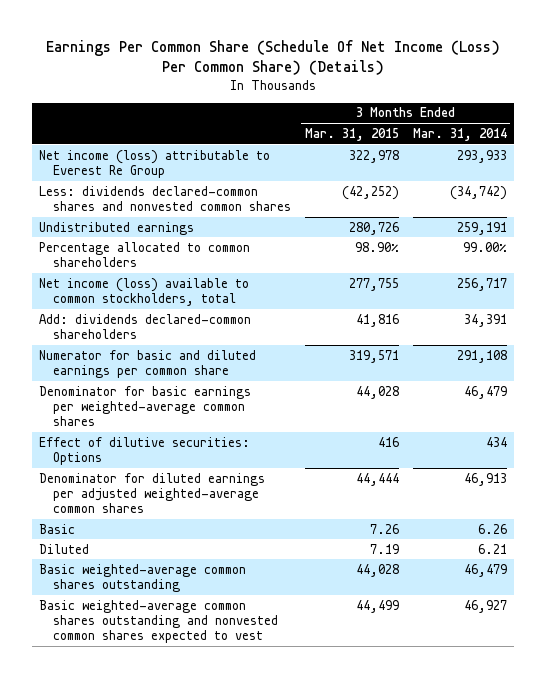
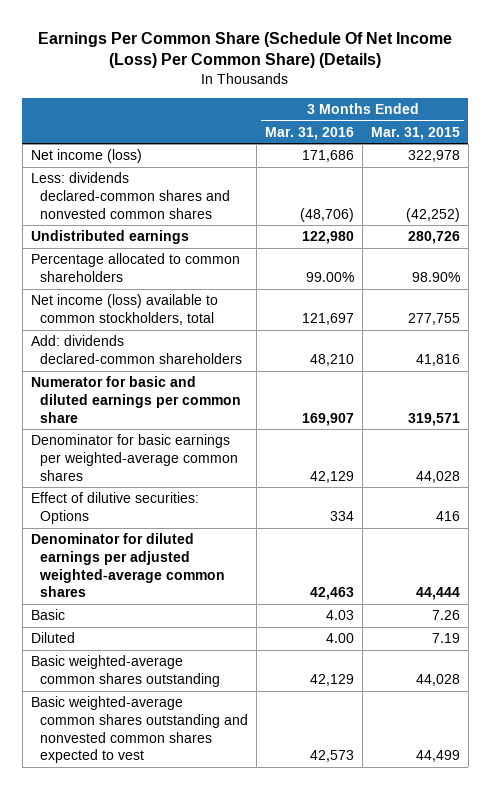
- | 3 Months Ended Mar. 31, 2015 | 3 Months Ended Mar. 31, 2014
+ | 3 Months Ended Mar. 31, 2016 | 3 Months Ended Mar. 31, 2015
- Net income (loss) attributable to Everest Re Group | 322,978 | 293,933
+ Net income (loss) | 171,686 | 322,978

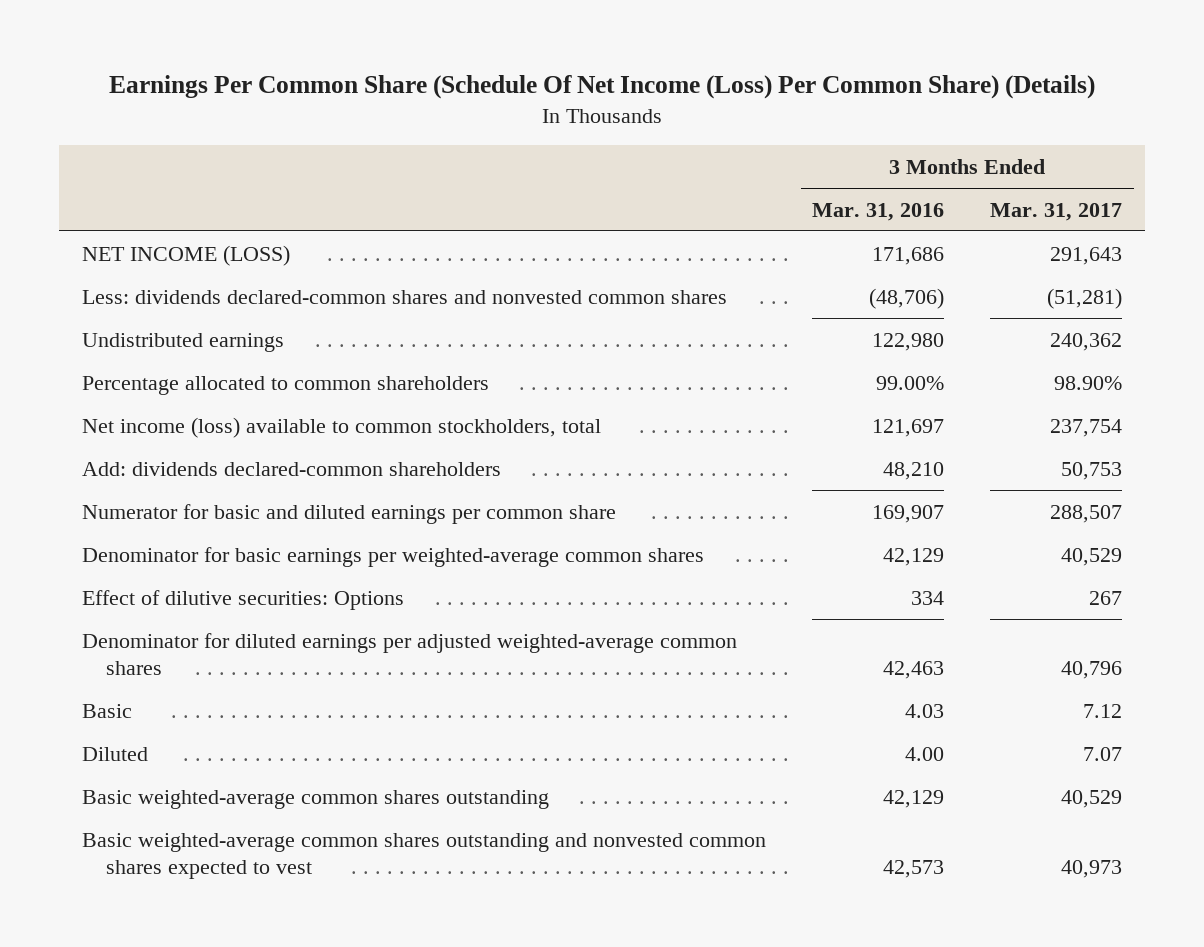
- | 3 Months Ended Mar. 31, 2016 | 3 Months Ended Mar. 31, 2015
+ | 3 Months Ended Mar. 31, 2016 | 3 Months Ended Mar. 31, 2017
- Net income (loss) | 171,686 | 322,978
+ NET INCOME (LOSS) | 171,686 | 291,643

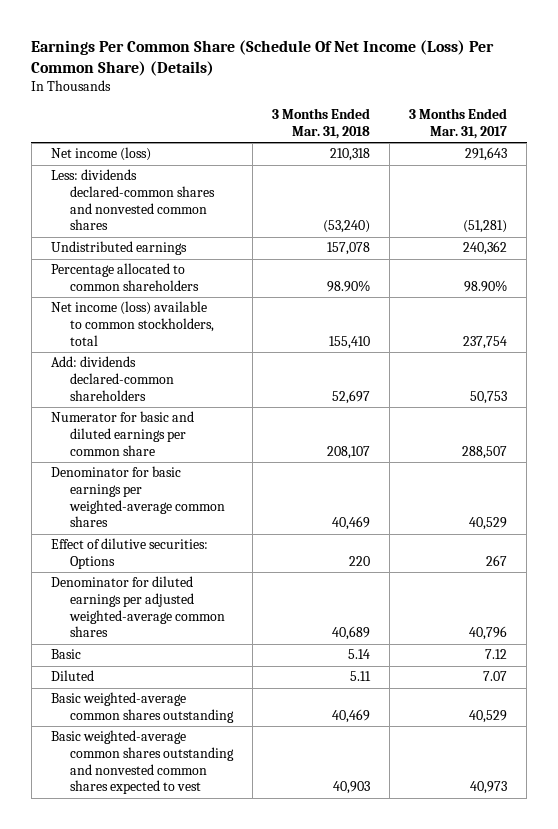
- | 3 Months Ended Mar. 31, 2016 | 3 Months Ended Mar. 31, 2017
+ | 3 Months Ended Mar. 31, 2018 | 3 Months Ended Mar. 31, 2017
- NET INCOME (LOSS) | 171,686 | 291,643
+ Net income (loss) | 210,318 | 291,643

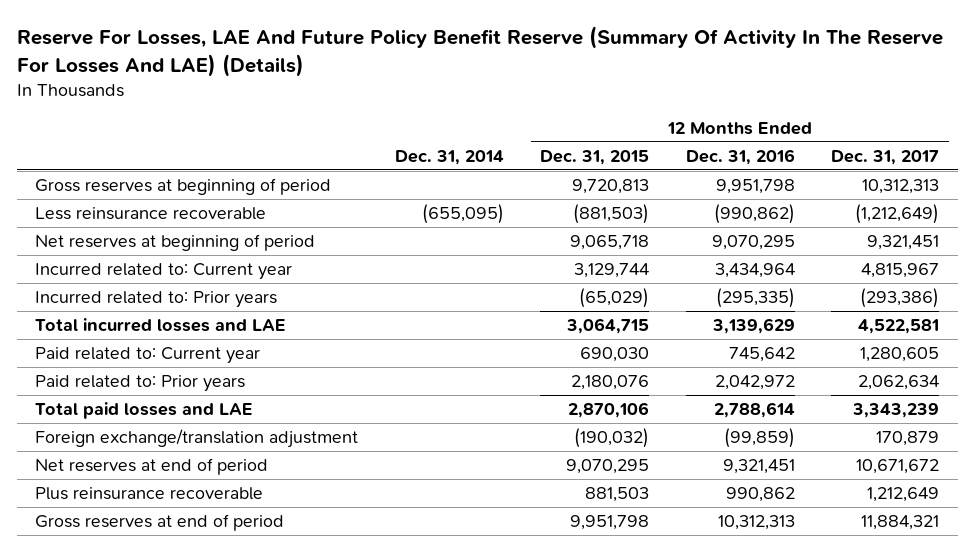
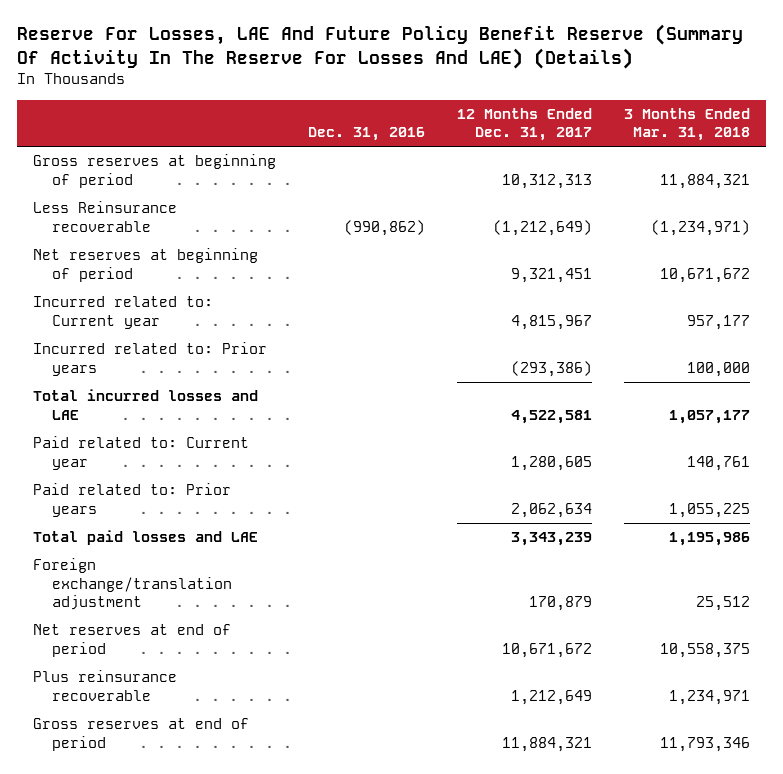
- | Dec. 31, 2014 | 12 Months Ended Dec. 31, 2015 | 12 Months Ended Dec. 31, 2016 | 12 Months Ended Dec. 31, 2017
+ | Dec. 31, 2016 | 12 Months Ended Dec. 31, 2017 | 3 Months Ended Mar. 31, 2018
- Less reinsurance recoverable | (655,095) | (881,503) | (990,862) | (1,212,649)
+ Less Reinsurance recoverable | (990,862) | (1,212,649) | (1,234,971)

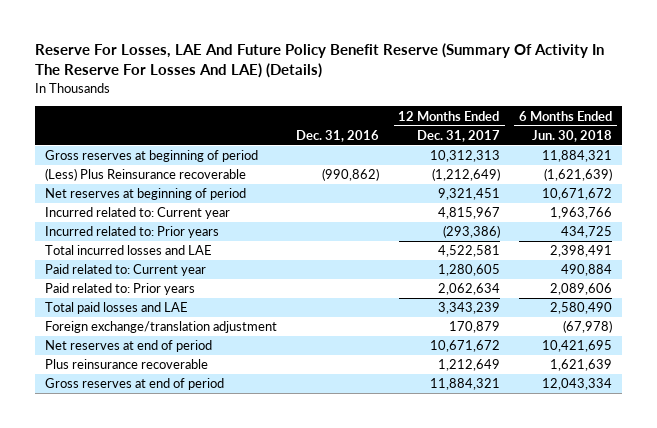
- | Dec. 31, 2016 | 12 Months Ended Dec. 31, 2017 | 3 Months Ended Mar. 31, 2018
+ | Dec. 31, 2016 | 12 Months Ended Dec. 31, 2017 | 6 Months Ended Jun. 30, 2018
- Less Reinsurance recoverable | (990,862) | (1,212,649) | (1,234,971)
+ (Less) Plus Reinsurance recoverable | (990,862) | (1,212,649) | (1,621,639)

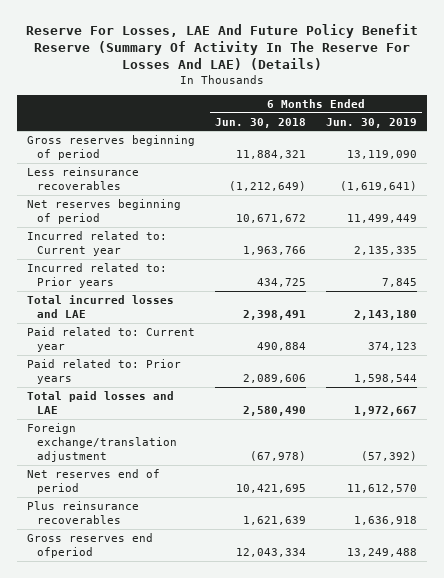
- | Dec. 31, 2016 | 12 Months Ended Dec. 31, 2017 | 6 Months Ended Jun. 30, 2018
+ | 6 Months Ended Jun. 30, 2018 | 6 Months Ended Jun. 30, 2019
- Gross reserves at beginning of period | | 10,312,313 | 11,884,321
- (Less) Plus Reinsurance recoverable | (990,862) | (1,212,649) | (1,621,639)
- Net reserves at beginning of period | | 9,321,451 | 10,671,672
+ Gross reserves beginning of period | 11,884,321 | 13,119,090
+ Less reinsurance recoverables | (1,212,649) | (1,619,641)
+ Net reserves beginning of period | 10,671,672 | 11,499,449
- Net reserves at end of period | | 10,671,672 | 10,421,695
- Plus reinsurance recoverable | | 1,212,649 | 1,621,639
- Gross reserves at end of period | | 11,884,321 | 12,043,334
+ Net reserves end of period | 10,421,695 | 11,612,570
+ Plus reinsurance recoverables | 1,621,639 | 1,636,918
+ Gross reserves end ofperiod | 12,043,334 | 13,249,488

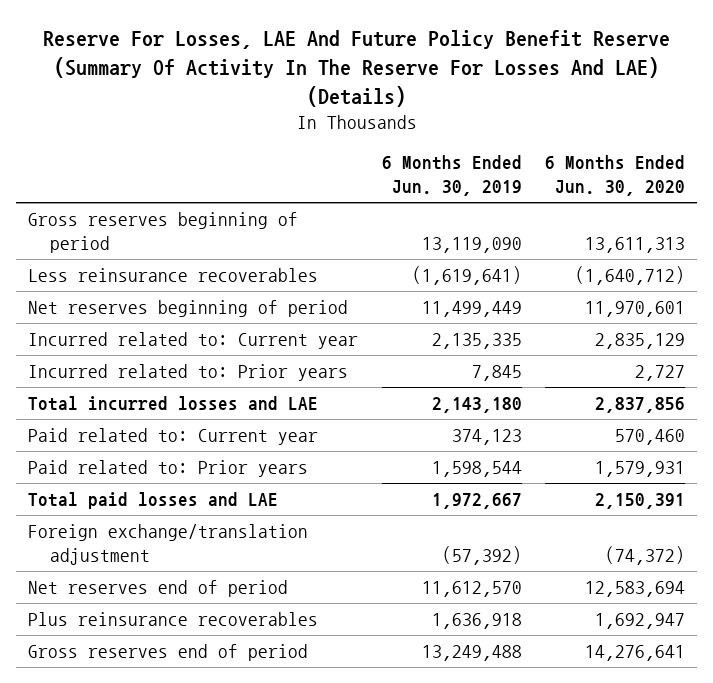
- | 6 Months Ended Jun. 30, 2018 | 6 Months Ended Jun. 30, 2019
+ | 6 Months Ended Jun. 30, 2019 | 6 Months Ended Jun. 30, 2020
- Gross reserves end ofperiod | 12,043,334 | 13,249,488
+ Gross reserves end of period | 13,249,488 | 14,276,641

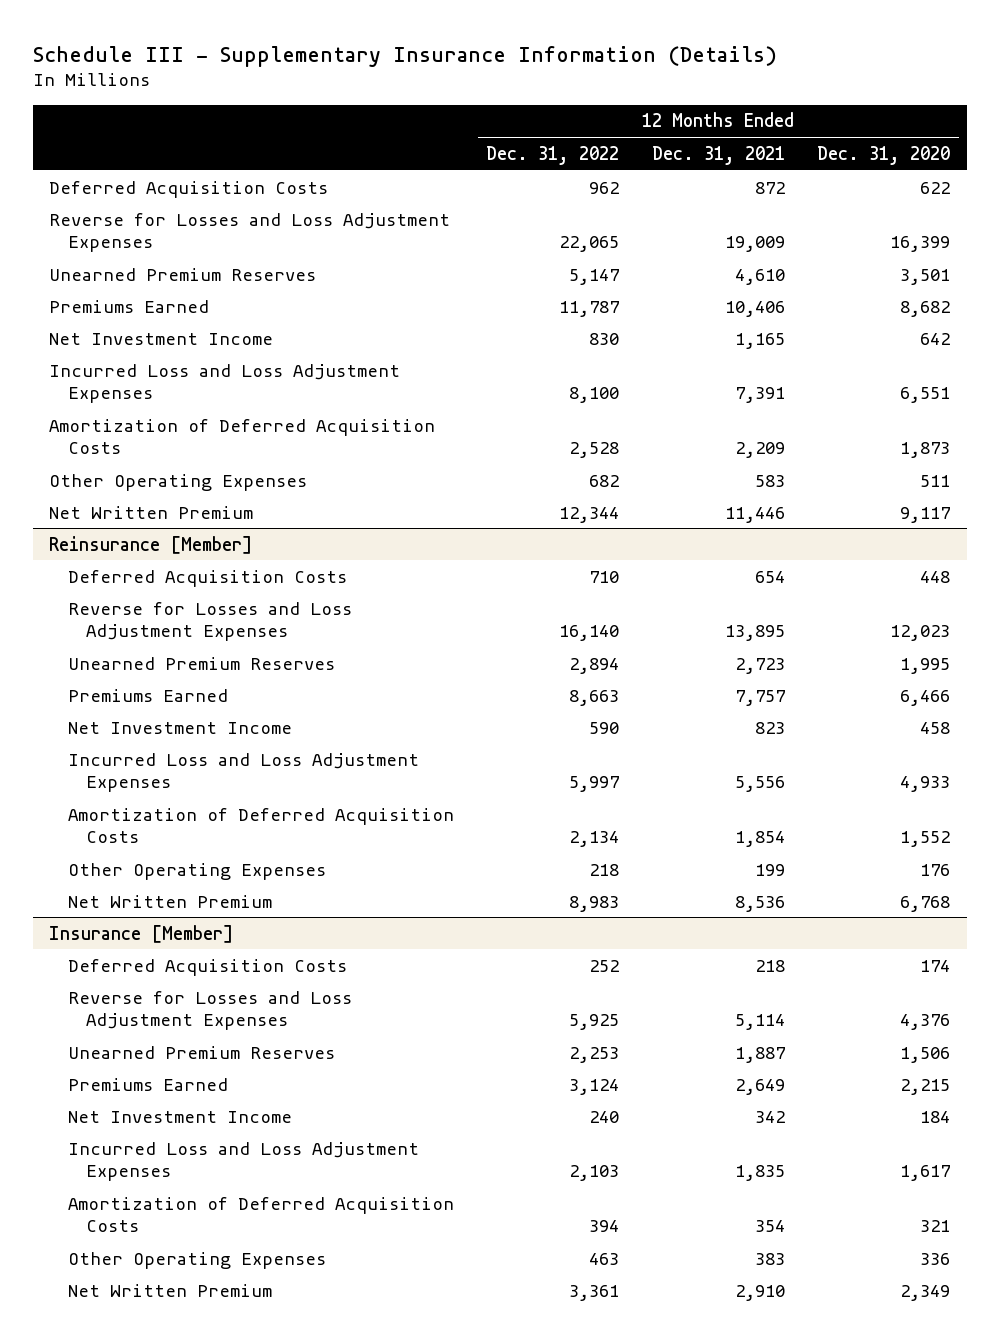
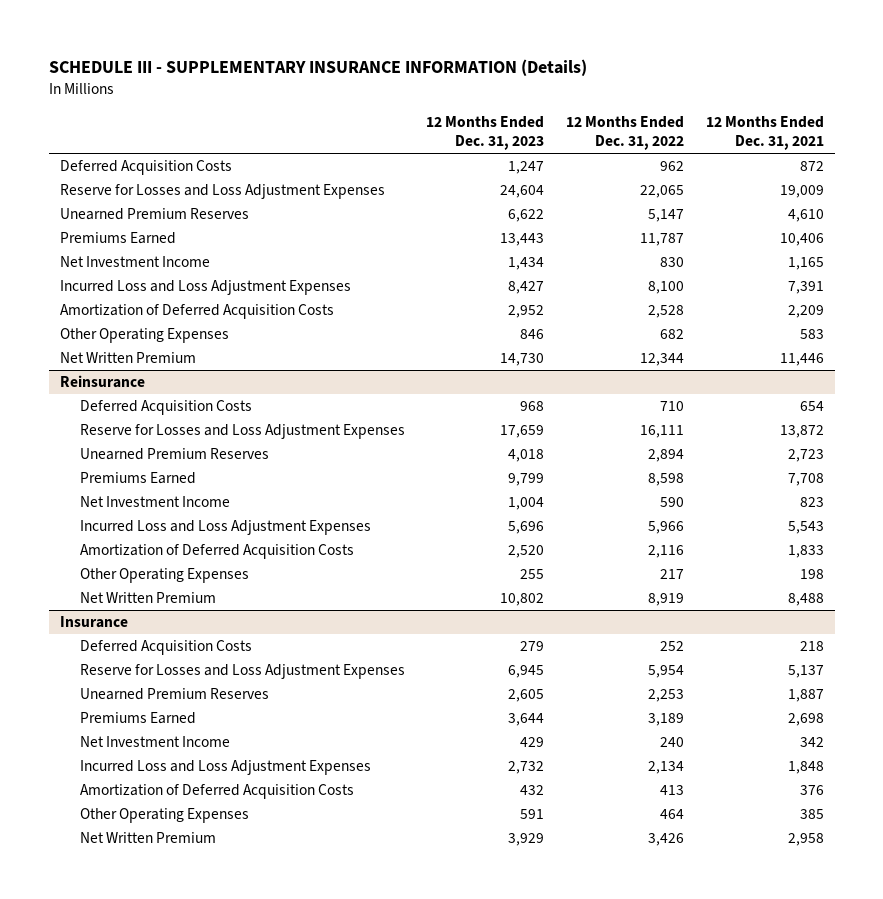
- Schedule III - Supplementary Insurance Information (Details)
+ SCHEDULE III - SUPPLEMENTARY INSURANCE INFORMATION (Details)
- | 12 Months Ended Dec. 31, 2022 | 12 Months Ended Dec. 31, 2021 | 12 Months Ended Dec. 31, 2020
+ | 12 Months Ended Dec. 31, 2023 | 12 Months Ended Dec. 31, 2022 | 12 Months Ended Dec. 31, 2021
- Reverse for Losses and Loss Adjustment Expenses | 22,065 | 19,009 | 16,399
+ Reserve for Losses and Loss Adjustment Expenses | 24,604 | 22,065 | 19,009
- Reinsurance [Member]
+ Reinsurance
- Reverse for Losses and Loss Adjustment Expenses | 16,140 | 13,895 | 12,023
+ Reserve for Losses and Loss Adjustment Expenses | 17,659 | 16,111 | 13,872
- Premiums Earned | 8,663 | 7,757 | 6,466
+ Premiums Earned | 9,799 | 8,598 | 7,708
- Incurred Loss and Loss Adjustment Expenses | 5,997 | 5,556 | 4,933
- Amortization of Deferred Acquisition Costs | 2,134 | 1,854 | 1,552
- Other Operating Expenses | 218 | 199 | 176
- Net Written Premium | 8,983 | 8,536 | 6,768
- Insurance [Member]
+ Incurred Loss and Loss Adjustment Expenses | 5,696 | 5,966 | 5,543
+ Amortization of Deferred Acquisition Costs | 2,520 | 2,116 | 1,833
+ Other Operating Expenses | 255 | 217 | 198
+ Net Written Premium | 10,802 | 8,919 | 8,488
+ Insurance
- Reverse for Losses and Loss Adjustment Expenses | 5,925 | 5,114 | 4,376
+ Reserve for Losses and Loss Adjustment Expenses | 6,945 | 5,954 | 5,137
- Premiums Earned | 3,124 | 2,649 | 2,215
+ Premiums Earned | 3,644 | 3,189 | 2,698
- Incurred Loss and Loss Adjustment Expenses | 2,103 | 1,835 | 1,617
- Amortization of Deferred Acquisition Costs | 394 | 354 | 321
- Other Operating Expenses | 463 | 383 | 336
- Net Written Premium | 3,361 | 2,910 | 2,349
+ Incurred Loss and Loss Adjustment Expenses | 2,732 | 2,134 | 1,848
+ Amortization of Deferred Acquisition Costs | 432 | 413 | 376
+ Other Operating Expenses | 591 | 464 | 385
+ Net Written Premium | 3,929 | 3,426 | 2,958

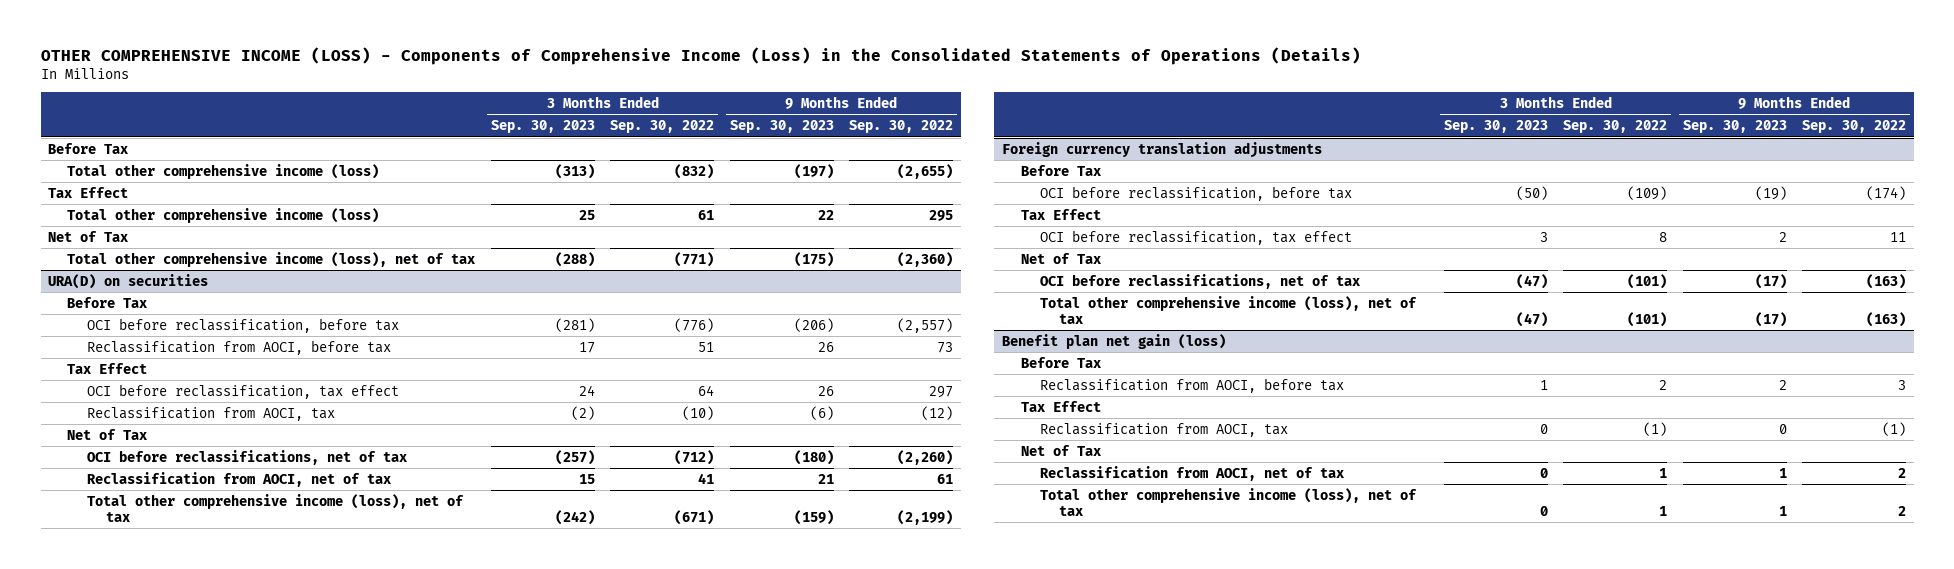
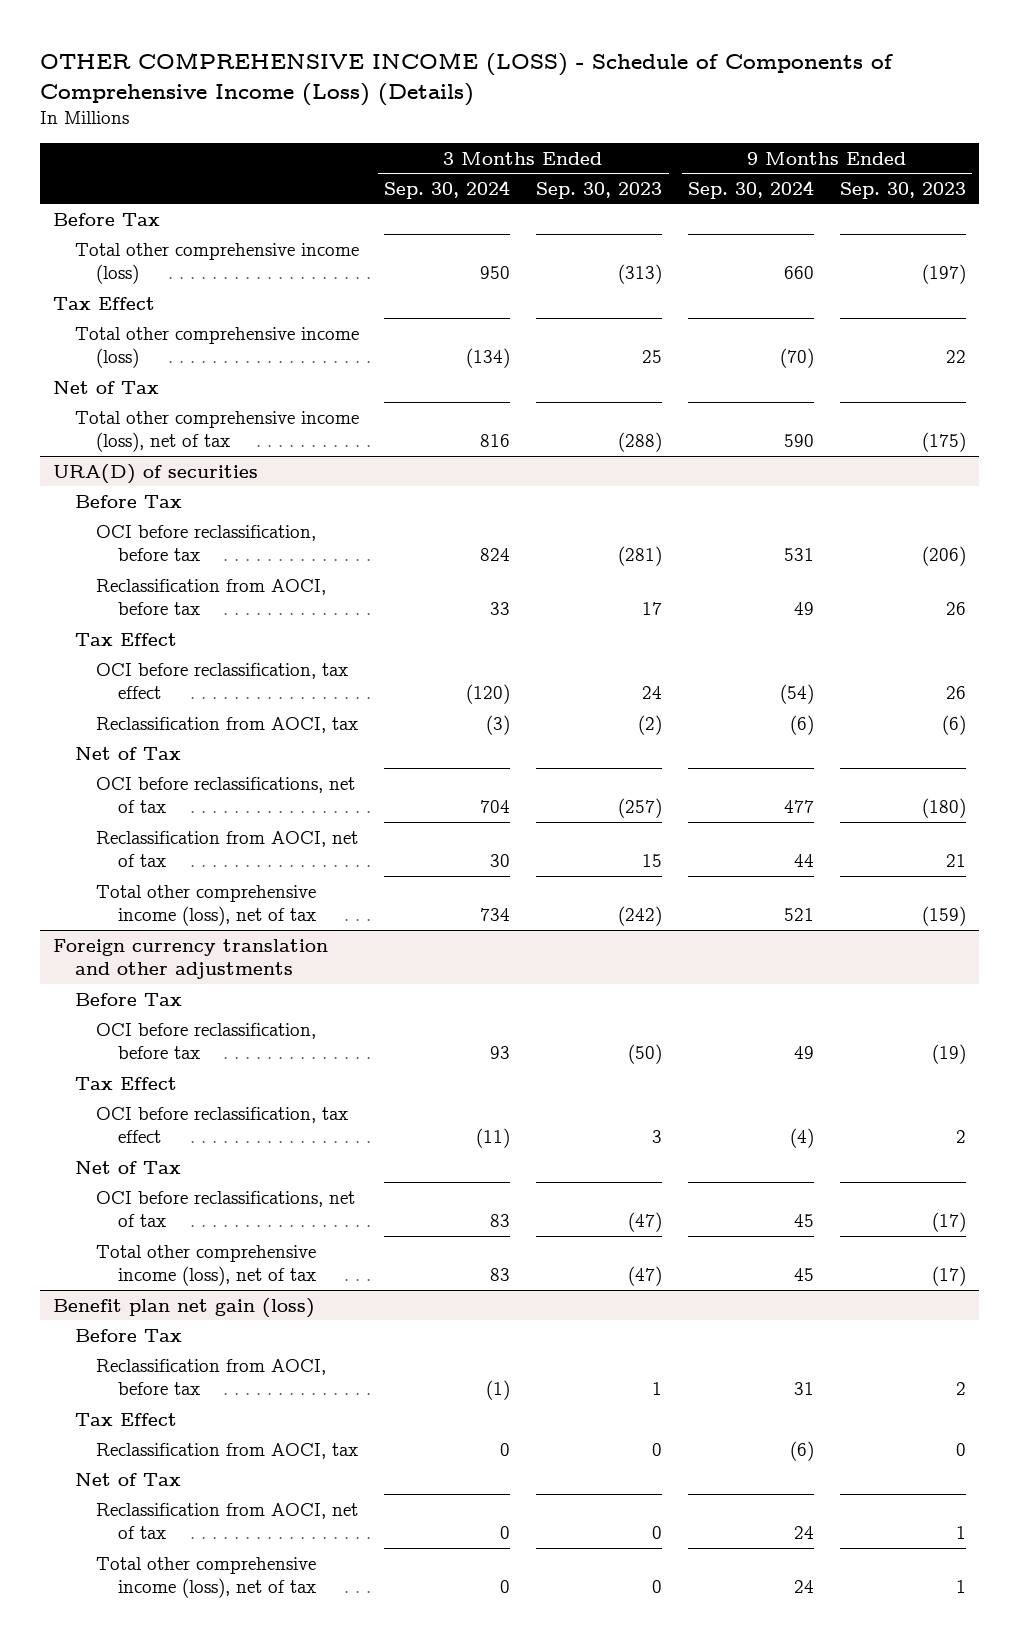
- OTHER COMPREHENSIVE INCOME (LOSS) - Components of Comprehensive Income (Loss) in the Consolidated Statements of Operations (Details)
+ OTHER COMPREHENSIVE INCOME (LOSS) - Schedule of Components of Comprehensive Income (Loss) (Details)
- | 3 Months Ended Sep. 30, 2023 | 3 Months Ended Sep. 30, 2022 | 9 Months Ended Sep. 30, 2023 | 9 Months Ended Sep. 30, 2022
+ | 3 Months Ended Sep. 30, 2024 | 3 Months Ended Sep. 30, 2023 | 9 Months Ended Sep. 30, 2024 | 9 Months Ended Sep. 30, 2023
- URA(D) on securities
+ URA(D) of securities
- Foreign currency translation adjustments
+ Foreign currency translation and other adjustments

